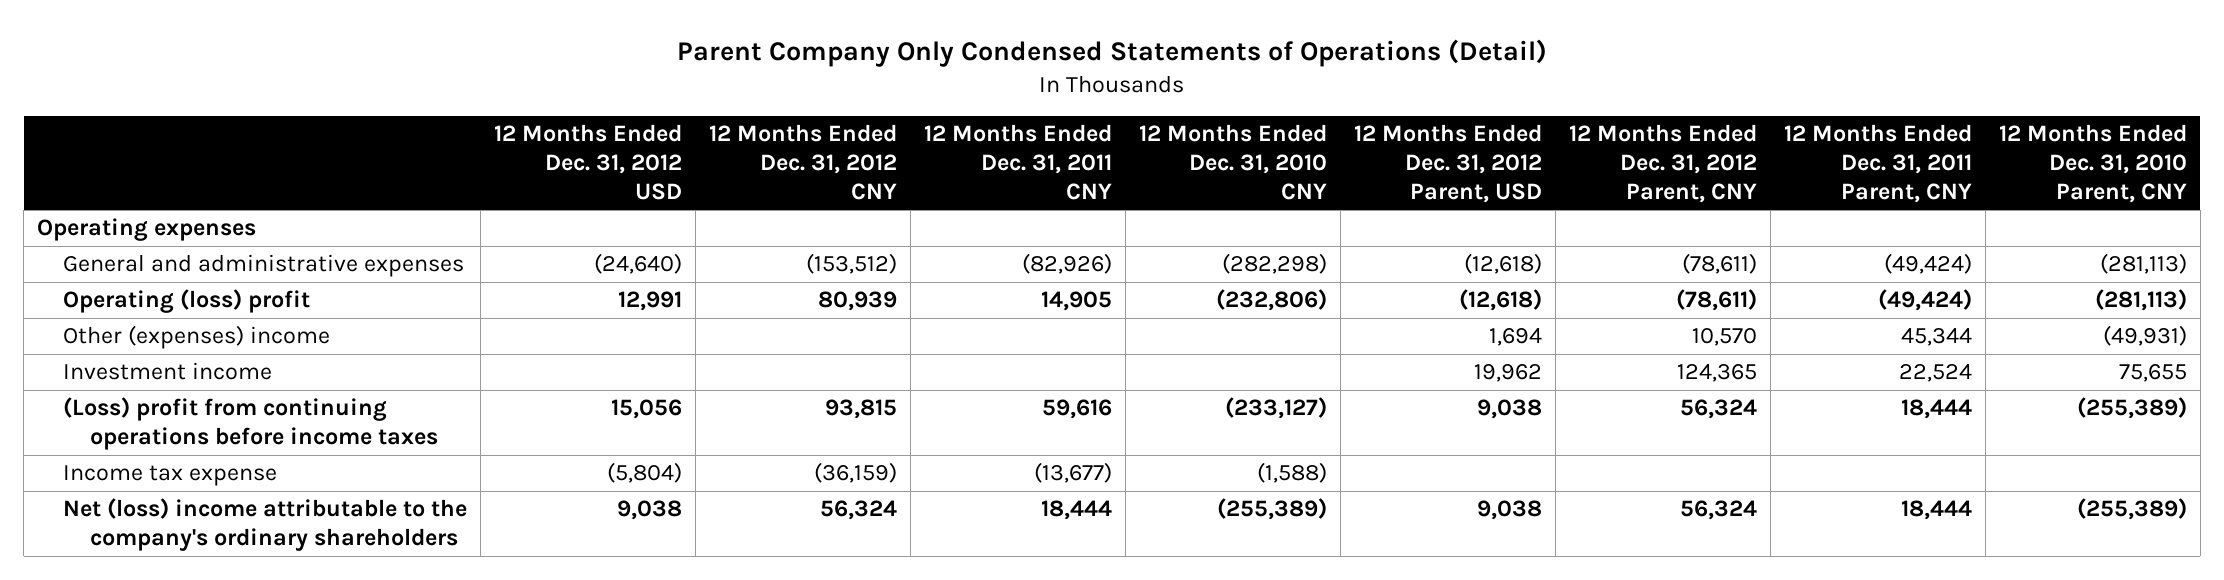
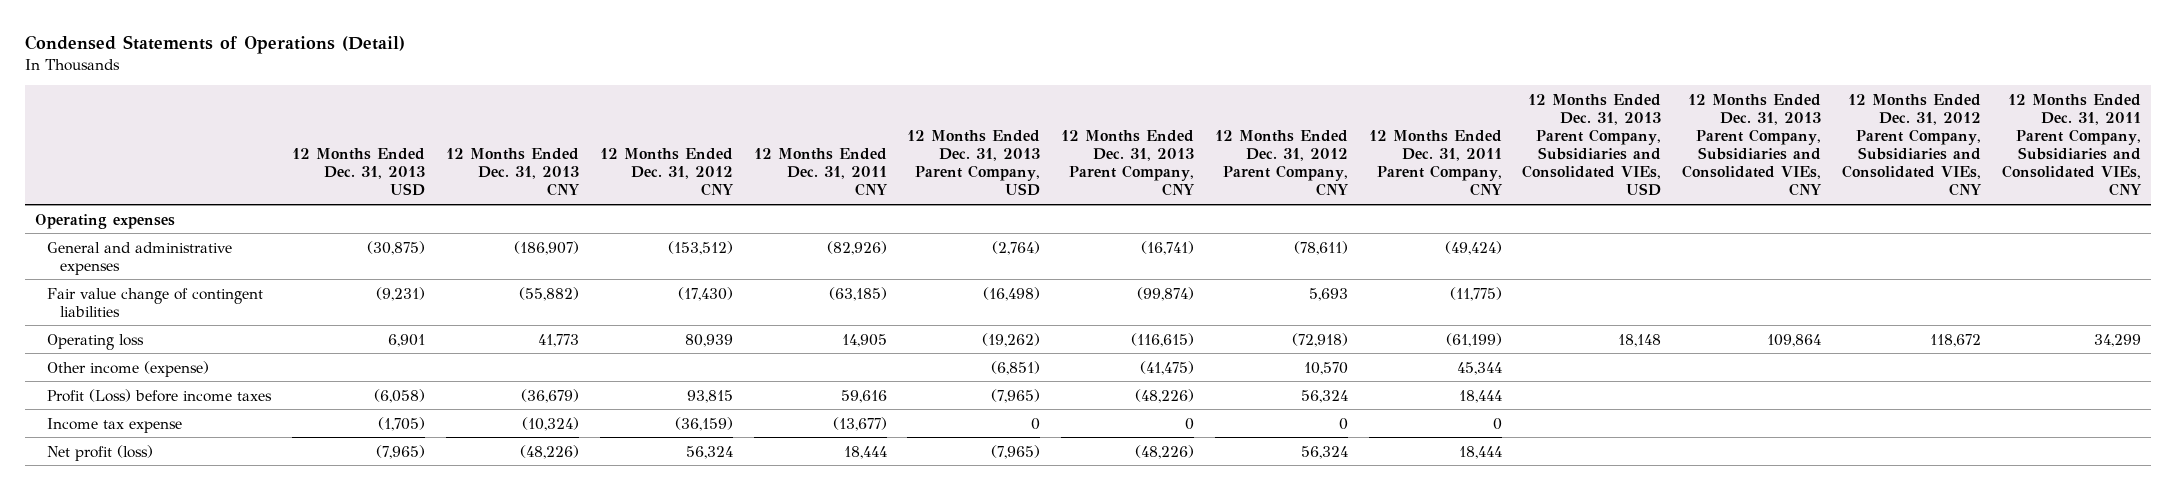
- Parent Company Only Condensed Statements of Operations (Detail)
+ Condensed Statements of Operations (Detail)
- | 12 Months Ended Dec. 31, 2012 USD | 12 Months Ended Dec. 31, 2012 CNY | 12 Months Ended Dec. 31, 2011 CNY | 12 Months Ended Dec. 31, 2010 CNY | 12 Months Ended Dec. 31, 2012 Parent, USD | 12 Months Ended Dec. 31, 2012 Parent, CNY | 12 Months Ended Dec. 31, 2011 Parent, CNY | 12 Months Ended Dec. 31, 2010 Parent, CNY
+ | 12 Months Ended Dec. 31, 2013 USD | 12 Months Ended Dec. 31, 2013 CNY | 12 Months Ended Dec. 31, 2012 CNY | 12 Months Ended Dec. 31, 2011 CNY | 12 Months Ended Dec. 31, 2013 Parent Company, USD | 12 Months Ended Dec. 31, 2013 Parent Company, CNY | 12 Months Ended Dec. 31, 2012 Parent Company, CNY | 12 Months Ended Dec. 31, 2011 Parent Company, CNY | 12 Months Ended Dec. 31, 2013 Parent Company, Subsidiaries and Consolidated VIEs, USD | 12 Months Ended Dec. 31, 2013 Parent Company, Subsidiaries and Consolidated VIEs, CNY | 12 Months Ended Dec. 31, 2012 Parent Company, Subsidiaries and Consolidated VIEs, CNY | 12 Months Ended Dec. 31, 2011 Parent Company, Subsidiaries and Consolidated VIEs, CNY
- Operating (loss) profit | 12,991 | 80,939 | 14,905 | (232,806) | (12,618) | (78,611) | (49,424) | (281,113)
- Other (expenses) income | | | | | 1,694 | 10,570 | 45,344 | (49,931)
- Investment income | | | | | 19,962 | 124,365 | 22,524 | 75,655
- (Loss) profit from continuing operations before income taxes | 15,056 | 93,815 | 59,616 | (233,127) | 9,038 | 56,324 | 18,444 | (255,389)
+ Fair value change of contingent liabilities | (9,231) | (55,882) | (17,430) | (63,185) | (16,498) | (99,874) | 5,693 | (11,775) | | | |
+ Operating loss | 6,901 | 41,773 | 80,939 | 14,905 | (19,262) | (116,615) | (72,918) | (61,199) | 18,148 | 109,864 | 118,672 | 34,299
+ Other income (expense) | | | | | (6,851) | (41,475) | 10,570 | 45,344 | | | |
+ Profit (Loss) before income taxes | (6,058) | (36,679) | 93,815 | 59,616 | (7,965) | (48,226) | 56,324 | 18,444 | | | |
- Net (loss) income attributable to the company's ordinary shareholders | 9,038 | 56,324 | 18,444 | (255,389) | 9,038 | 56,324 | 18,444 | (255,389)
+ Net profit (loss) | (7,965) | (48,226) | 56,324 | 18,444 | (7,965) | (48,226) | 56,324 | 18,444 | | | |

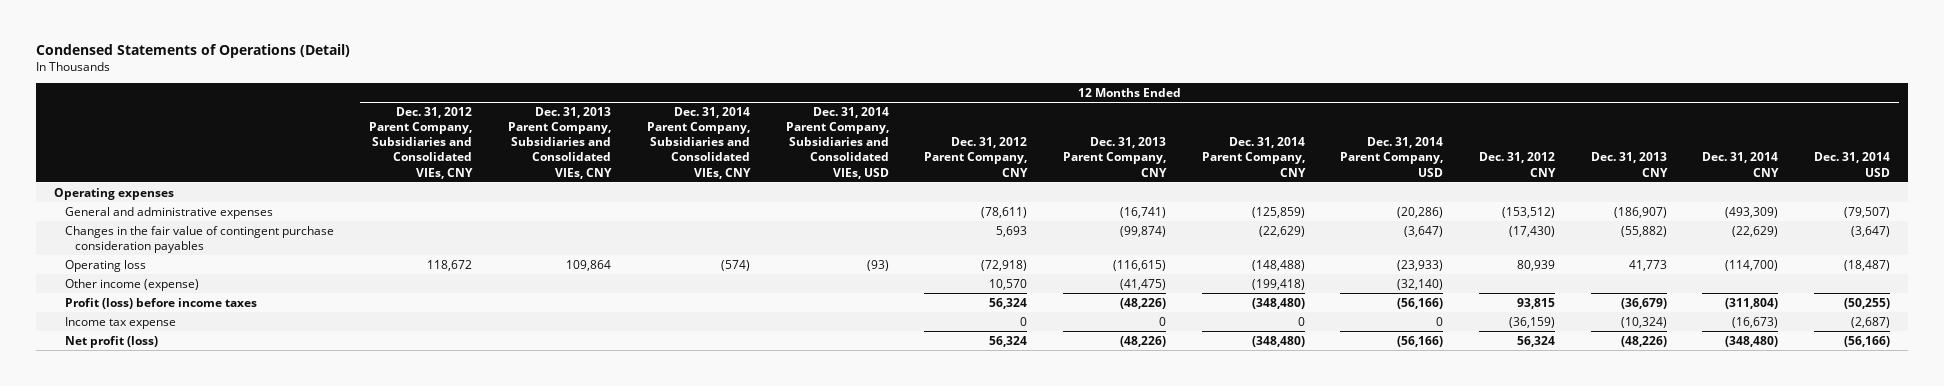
- | 12 Months Ended Dec. 31, 2013 USD | 12 Months Ended Dec. 31, 2013 CNY | 12 Months Ended Dec. 31, 2012 CNY | 12 Months Ended Dec. 31, 2011 CNY | 12 Months Ended Dec. 31, 2013 Parent Company, USD | 12 Months Ended Dec. 31, 2013 Parent Company, CNY | 12 Months Ended Dec. 31, 2012 Parent Company, CNY | 12 Months Ended Dec. 31, 2011 Parent Company, CNY | 12 Months Ended Dec. 31, 2013 Parent Company, Subsidiaries and Consolidated VIEs, USD | 12 Months Ended Dec. 31, 2013 Parent Company, Subsidiaries and Consolidated VIEs, CNY | 12 Months Ended Dec. 31, 2012 Parent Company, Subsidiaries and Consolidated VIEs, CNY | 12 Months Ended Dec. 31, 2011 Parent Company, Subsidiaries and Consolidated VIEs, CNY
+ | 12 Months Ended Dec. 31, 2012 Parent Company, Subsidiaries and Consolidated VIEs, CNY | 12 Months Ended Dec. 31, 2013 Parent Company, Subsidiaries and Consolidated VIEs, CNY | 12 Months Ended Dec. 31, 2014 Parent Company, Subsidiaries and Consolidated VIEs, CNY | 12 Months Ended Dec. 31, 2014 Parent Company, Subsidiaries and Consolidated VIEs, USD | 12 Months Ended Dec. 31, 2012 Parent Company, CNY | 12 Months Ended Dec. 31, 2013 Parent Company, CNY | 12 Months Ended Dec. 31, 2014 Parent Company, CNY | 12 Months Ended Dec. 31, 2014 Parent Company, USD | 12 Months Ended Dec. 31, 2012 CNY | 12 Months Ended Dec. 31, 2013 CNY | 12 Months Ended Dec. 31, 2014 CNY | 12 Months Ended Dec. 31, 2014 USD
- Fair value change of contingent liabilities | (9,231) | (55,882) | (17,430) | (63,185) | (16,498) | (99,874) | 5,693 | (11,775) | | | |
+ Changes in the fair value of contingent purchase consideration payables | | | | | 5,693 | (99,874) | (22,629) | (3,647) | (17,430) | (55,882) | (22,629) | (3,647)
- Profit (Loss) before income taxes | (6,058) | (36,679) | 93,815 | 59,616 | (7,965) | (48,226) | 56,324 | 18,444 | | | |
+ Profit (loss) before income taxes | | | | | 56,324 | (48,226) | (348,480) | (56,166) | 93,815 | (36,679) | (311,804) | (50,255)

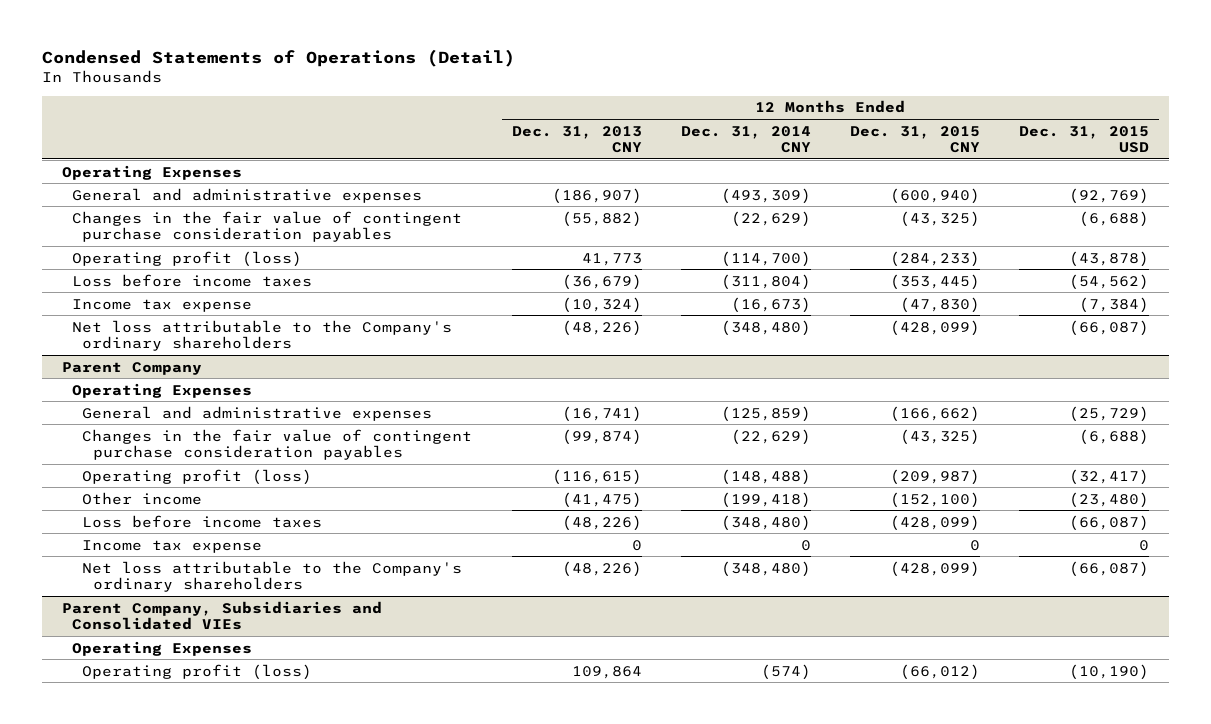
- | 12 Months Ended Dec. 31, 2012 Parent Company, Subsidiaries and Consolidated VIEs, CNY | 12 Months Ended Dec. 31, 2013 Parent Company, Subsidiaries and Consolidated VIEs, CNY | 12 Months Ended Dec. 31, 2014 Parent Company, Subsidiaries and Consolidated VIEs, CNY | 12 Months Ended Dec. 31, 2014 Parent Company, Subsidiaries and Consolidated VIEs, USD | 12 Months Ended Dec. 31, 2012 Parent Company, CNY | 12 Months Ended Dec. 31, 2013 Parent Company, CNY | 12 Months Ended Dec. 31, 2014 Parent Company, CNY | 12 Months Ended Dec. 31, 2014 Parent Company, USD | 12 Months Ended Dec. 31, 2012 CNY | 12 Months Ended Dec. 31, 2013 CNY | 12 Months Ended Dec. 31, 2014 CNY | 12 Months Ended Dec. 31, 2014 USD
+ | 12 Months Ended Dec. 31, 2013 CNY | 12 Months Ended Dec. 31, 2014 CNY | 12 Months Ended Dec. 31, 2015 CNY | 12 Months Ended Dec. 31, 2015 USD
- Operating expenses
+ Operating Expenses
- Operating loss | 118,672 | 109,864 | (574) | (93) | (72,918) | (116,615) | (148,488) | (23,933) | 80,939 | 41,773 | (114,700) | (18,487)
- Other income (expense) | | | | | 10,570 | (41,475) | (199,418) | (32,140) | | | |
- Profit (loss) before income taxes | | | | | 56,324 | (48,226) | (348,480) | (56,166) | 93,815 | (36,679) | (311,804) | (50,255)
+ Operating profit (loss) | 41,773 | (114,700) | (284,233) | (43,878)
+ Loss before income taxes | (36,679) | (311,804) | (353,445) | (54,562)
- Net profit (loss) | | | | | 56,324 | (48,226) | (348,480) | (56,166) | 56,324 | (48,226) | (348,480) | (56,166)
+ Net loss attributable to the Company's ordinary shareholders | (48,226) | (348,480) | (428,099) | (66,087)
+ Parent Company
+ Operating Expenses
+ General and administrative expenses | (16,741) | (125,859) | (166,662) | (25,729)
+ Changes in the fair value of contingent purchase consideration payables | (99,874) | (22,629) | (43,325) | (6,688)
+ Operating profit (loss) | (116,615) | (148,488) | (209,987) | (32,417)
+ Other income | (41,475) | (199,418) | (152,100) | (23,480)
+ Loss before income taxes | (48,226) | (348,480) | (428,099) | (66,087)
+ Income tax expense | 0 | 0 | 0 | 0
+ Net loss attributable to the Company's ordinary shareholders | (48,226) | (348,480) | (428,099) | (66,087)
+ Parent Company, Subsidiaries and Consolidated VIEs
+ Operating Expenses
+ Operating profit (loss) | 109,864 | (574) | (66,012) | (10,190)

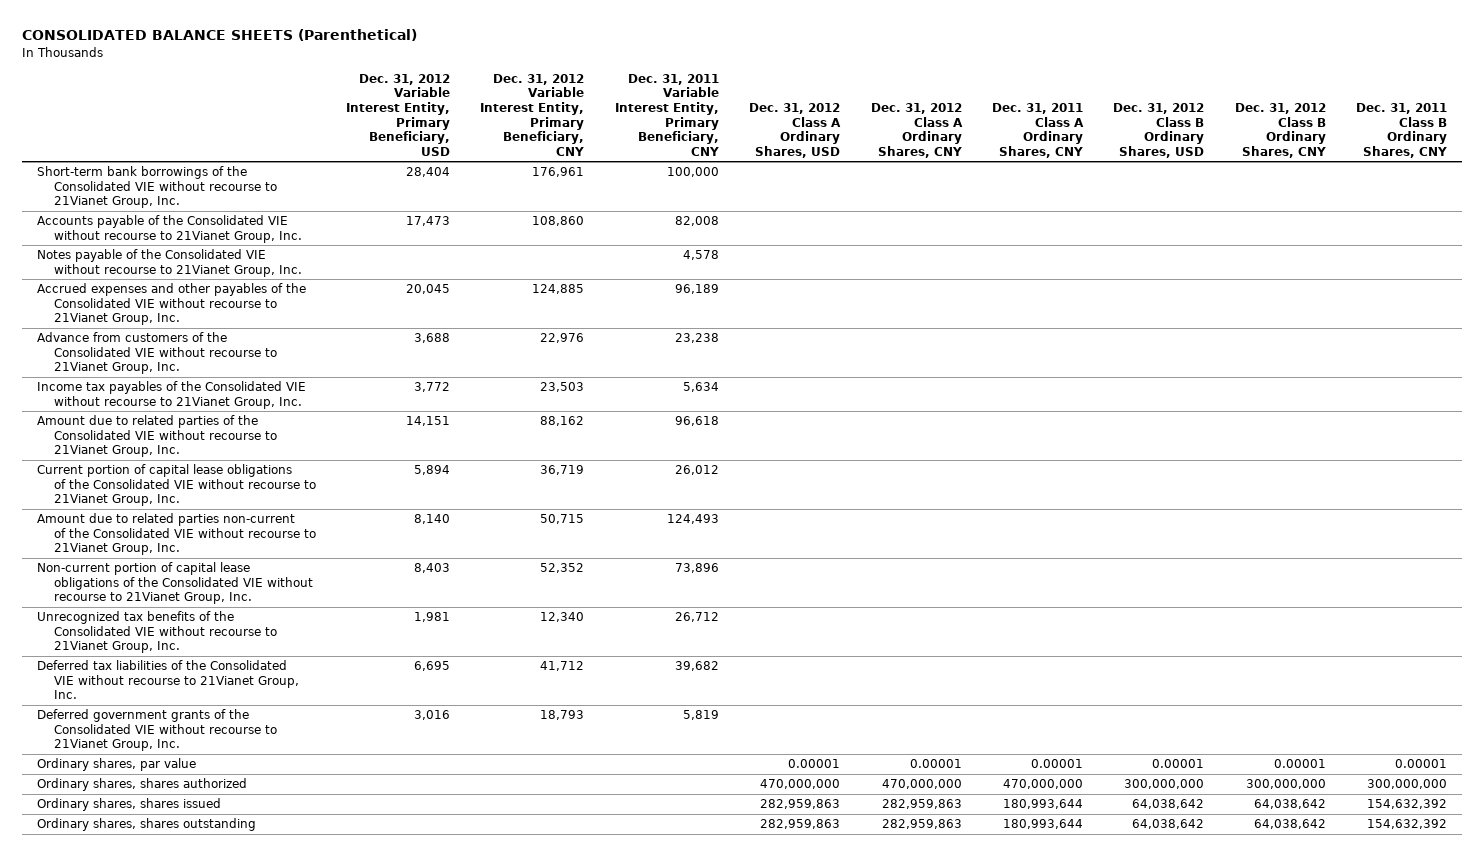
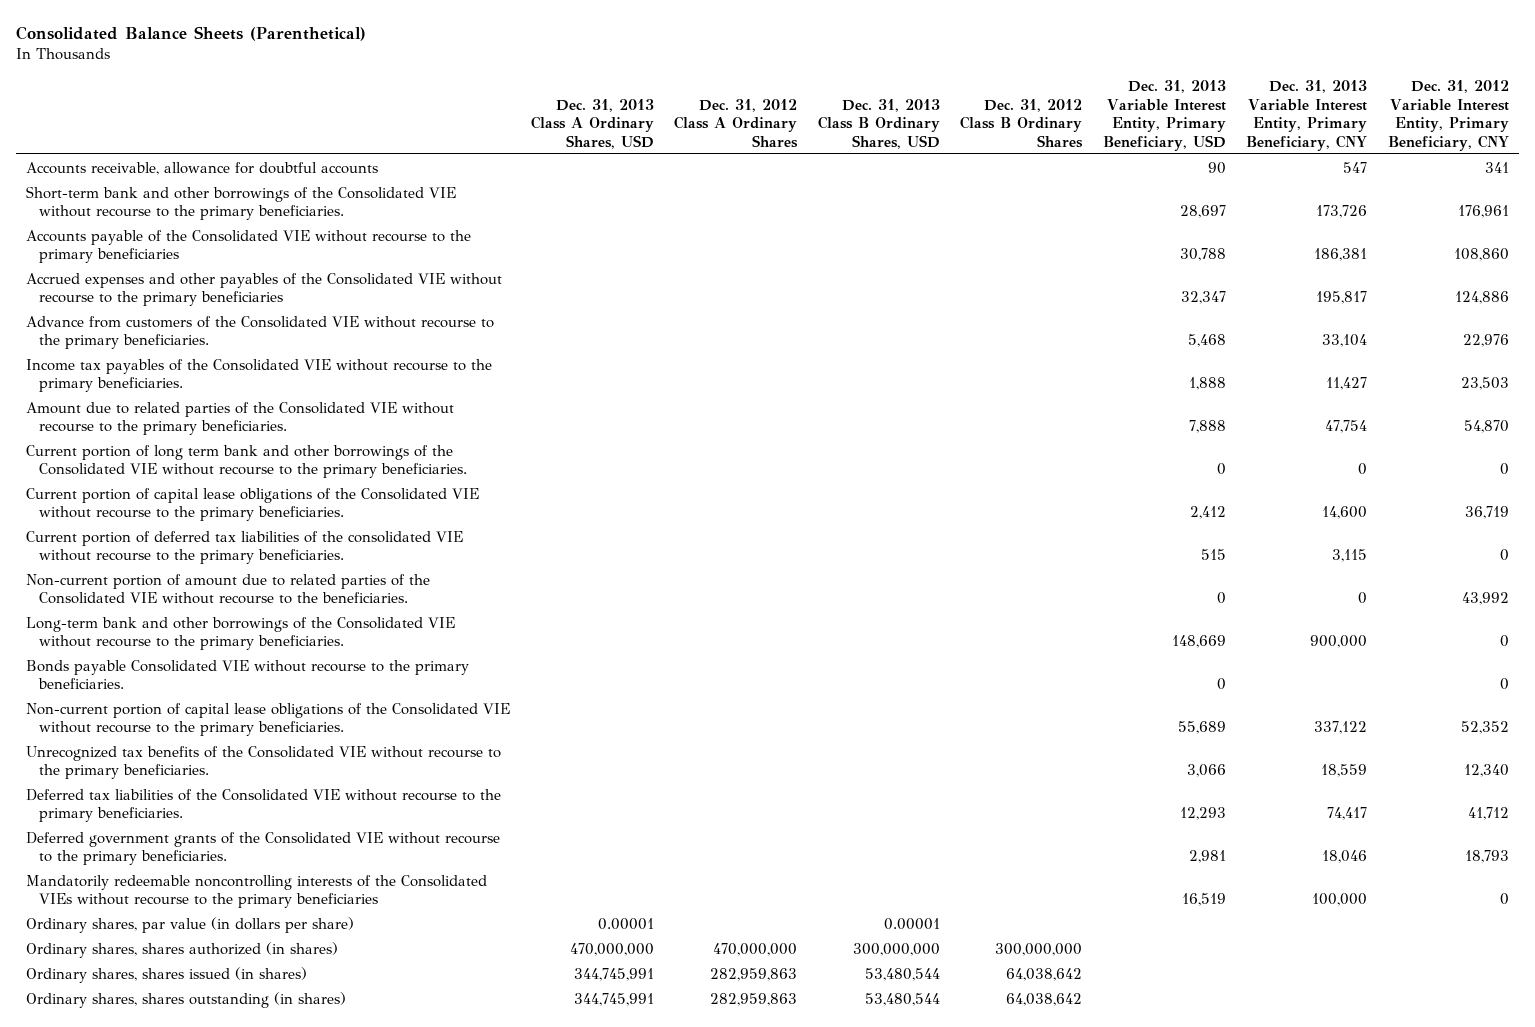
- CONSOLIDATED BALANCE SHEETS (Parenthetical)
+ Consolidated Balance Sheets (Parenthetical)
- | Dec. 31, 2012 Variable Interest Entity, Primary Beneficiary, USD | Dec. 31, 2012 Variable Interest Entity, Primary Beneficiary, CNY | Dec. 31, 2011 Variable Interest Entity, Primary Beneficiary, CNY | Dec. 31, 2012 Class A Ordinary Shares, USD | Dec. 31, 2012 Class A Ordinary Shares, CNY | Dec. 31, 2011 Class A Ordinary Shares, CNY | Dec. 31, 2012 Class B Ordinary Shares, USD | Dec. 31, 2012 Class B Ordinary Shares, CNY | Dec. 31, 2011 Class B Ordinary Shares, CNY
+ | Dec. 31, 2013 Class A Ordinary Shares, USD | Dec. 31, 2012 Class A Ordinary Shares | Dec. 31, 2013 Class B Ordinary Shares, USD | Dec. 31, 2012 Class B Ordinary Shares | Dec. 31, 2013 Variable Interest Entity, Primary Beneficiary, USD | Dec. 31, 2013 Variable Interest Entity, Primary Beneficiary, CNY | Dec. 31, 2012 Variable Interest Entity, Primary Beneficiary, CNY
- Short-term bank borrowings of the Consolidated VIE without recourse to 21Vianet Group, Inc. | 28,404 | 176,961 | 100,000 | | | | | |
- Accounts payable of the Consolidated VIE without recourse to 21Vianet Group, Inc. | 17,473 | 108,860 | 82,008 | | | | | |
- Notes payable of the Consolidated VIE without recourse to 21Vianet Group, Inc. | | | 4,578 | | | | | |
- Accrued expenses and other payables of the Consolidated VIE without recourse to 21Vianet Group, Inc. | 20,045 | 124,885 | 96,189 | | | | | |
- Advance from customers of the Consolidated VIE without recourse to 21Vianet Group, Inc. | 3,688 | 22,976 | 23,238 | | | | | |
- Income tax payables of the Consolidated VIE without recourse to 21Vianet Group, Inc. | 3,772 | 23,503 | 5,634 | | | | | |
- Amount due to related parties of the Consolidated VIE without recourse to 21Vianet Group, Inc. | 14,151 | 88,162 | 96,618 | | | | | |
- Current portion of capital lease obligations of the Consolidated VIE without recourse to 21Vianet Group, Inc. | 5,894 | 36,719 | 26,012 | | | | | |
- Amount due to related parties non-current of the Consolidated VIE without recourse to 21Vianet Group, Inc. | 8,140 | 50,715 | 124,493 | | | | | |
- Non-current portion of capital lease obligations of the Consolidated VIE without recourse to 21Vianet Group, Inc. | 8,403 | 52,352 | 73,896 | | | | | |
- Unrecognized tax benefits of the Consolidated VIE without recourse to 21Vianet Group, Inc. | 1,981 | 12,340 | 26,712 | | | | | |
- Deferred tax liabilities of the Consolidated VIE without recourse to 21Vianet Group, Inc. | 6,695 | 41,712 | 39,682 | | | | | |
- Deferred government grants of the Consolidated VIE without recourse to 21Vianet Group, Inc. | 3,016 | 18,793 | 5,819 | | | | | |
- Ordinary shares, par value | | | | 0.00001 | 0.00001 | 0.00001 | 0.00001 | 0.00001 | 0.00001
- Ordinary shares, shares authorized | | | | 470,000,000 | 470,000,000 | 470,000,000 | 300,000,000 | 300,000,000 | 300,000,000
- Ordinary shares, shares issued | | | | 282,959,863 | 282,959,863 | 180,993,644 | 64,038,642 | 64,038,642 | 154,632,392
- Ordinary shares, shares outstanding | | | | 282,959,863 | 282,959,863 | 180,993,644 | 64,038,642 | 64,038,642 | 154,632,392
+ Accounts receivable, allowance for doubtful accounts | | | | | 90 | 547 | 341
+ Short-term bank and other borrowings of the Consolidated VIE without recourse to the primary beneficiaries. | | | | | 28,697 | 173,726 | 176,961
+ Accounts payable of the Consolidated VIE without recourse to the primary beneficiaries | | | | | 30,788 | 186,381 | 108,860
+ Accrued expenses and other payables of the Consolidated VIE without recourse to the primary beneficiaries | | | | | 32,347 | 195,817 | 124,886
+ Advance from customers of the Consolidated VIE without recourse to the primary beneficiaries. | | | | | 5,468 | 33,104 | 22,976
+ Income tax payables of the Consolidated VIE without recourse to the primary beneficiaries. | | | | | 1,888 | 11,427 | 23,503
+ Amount due to related parties of the Consolidated VIE without recourse to the primary beneficiaries. | | | | | 7,888 | 47,754 | 54,870
+ Current portion of long term bank and other borrowings of the Consolidated VIE without recourse to the primary beneficiaries. | | | | | 0 | 0 | 0
+ Current portion of capital lease obligations of the Consolidated VIE without recourse to the primary beneficiaries. | | | | | 2,412 | 14,600 | 36,719
+ Current portion of deferred tax liabilities of the consolidated VIE without recourse to the primary beneficiaries. | | | | | 515 | 3,115 | 0
+ Non-current portion of amount due to related parties of the Consolidated VIE without recourse to the beneficiaries. | | | | | 0 | 0 | 43,992
+ Long-term bank and other borrowings of the Consolidated VIE without recourse to the primary beneficiaries. | | | | | 148,669 | 900,000 | 0
+ Bonds payable Consolidated VIE without recourse to the primary beneficiaries. | | | | | 0 | | 0
+ Non-current portion of capital lease obligations of the Consolidated VIE without recourse to the primary beneficiaries. | | | | | 55,689 | 337,122 | 52,352
+ Unrecognized tax benefits of the Consolidated VIE without recourse to the primary beneficiaries. | | | | | 3,066 | 18,559 | 12,340
+ Deferred tax liabilities of the Consolidated VIE without recourse to the primary beneficiaries. | | | | | 12,293 | 74,417 | 41,712
+ Deferred government grants of the Consolidated VIE without recourse to the primary beneficiaries. | | | | | 2,981 | 18,046 | 18,793
+ Mandatorily redeemable noncontrolling interests of the Consolidated VIEs without recourse to the primary beneficiaries | | | | | 16,519 | 100,000 | 0
+ Ordinary shares, par value (in dollars per share) | 0.00001 | | 0.00001 | | | |
+ Ordinary shares, shares authorized (in shares) | 470,000,000 | 470,000,000 | 300,000,000 | 300,000,000 | | |
+ Ordinary shares, shares issued (in shares) | 344,745,991 | 282,959,863 | 53,480,544 | 64,038,642 | | |
+ Ordinary shares, shares outstanding (in shares) | 344,745,991 | 282,959,863 | 53,480,544 | 64,038,642 | | |

